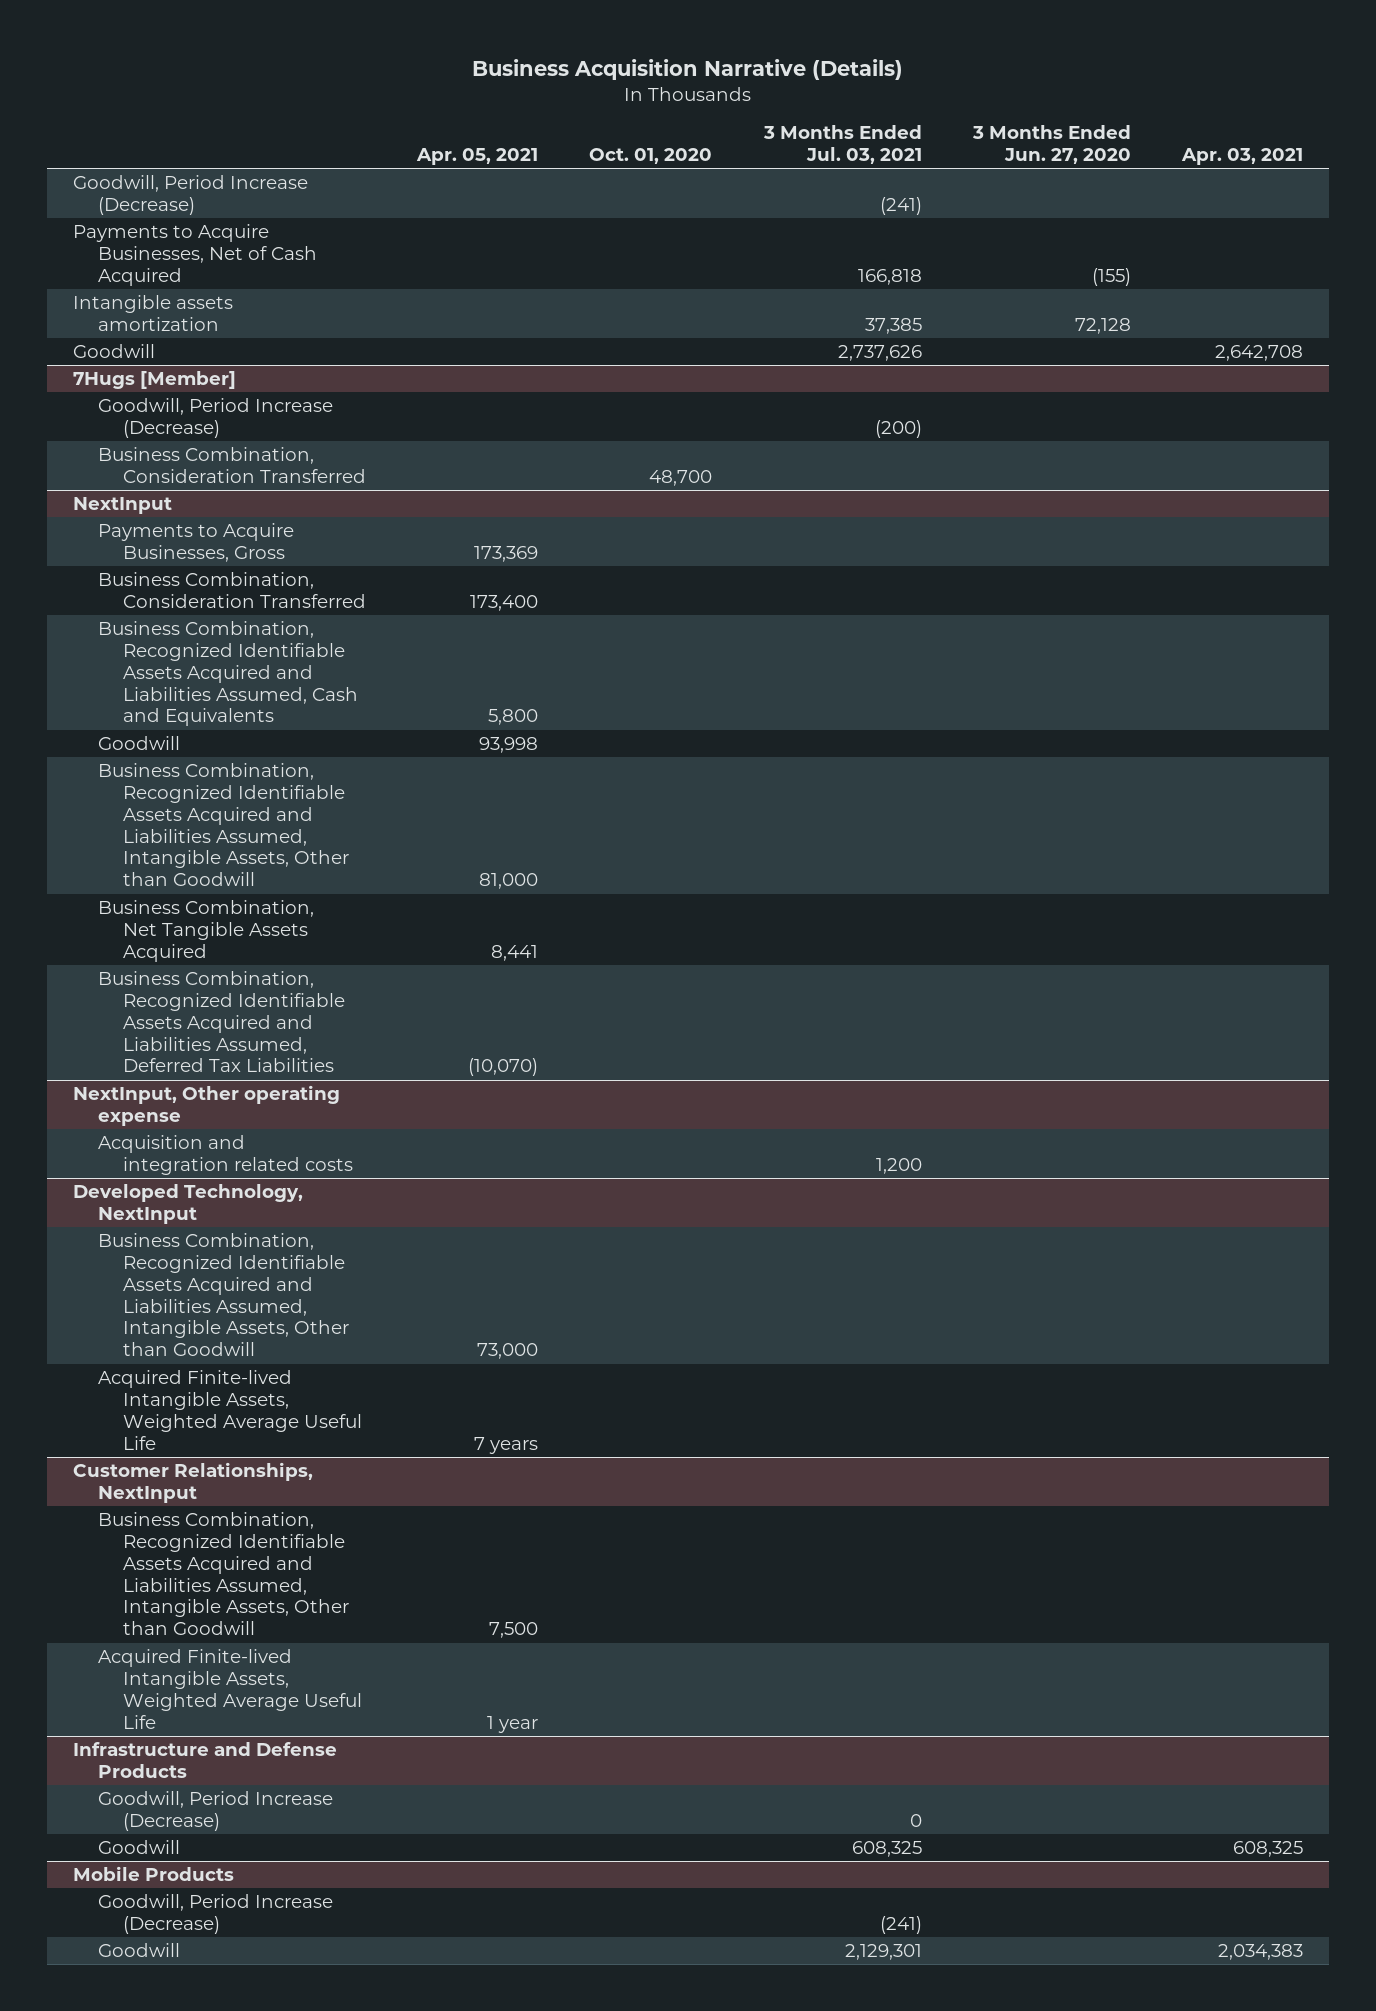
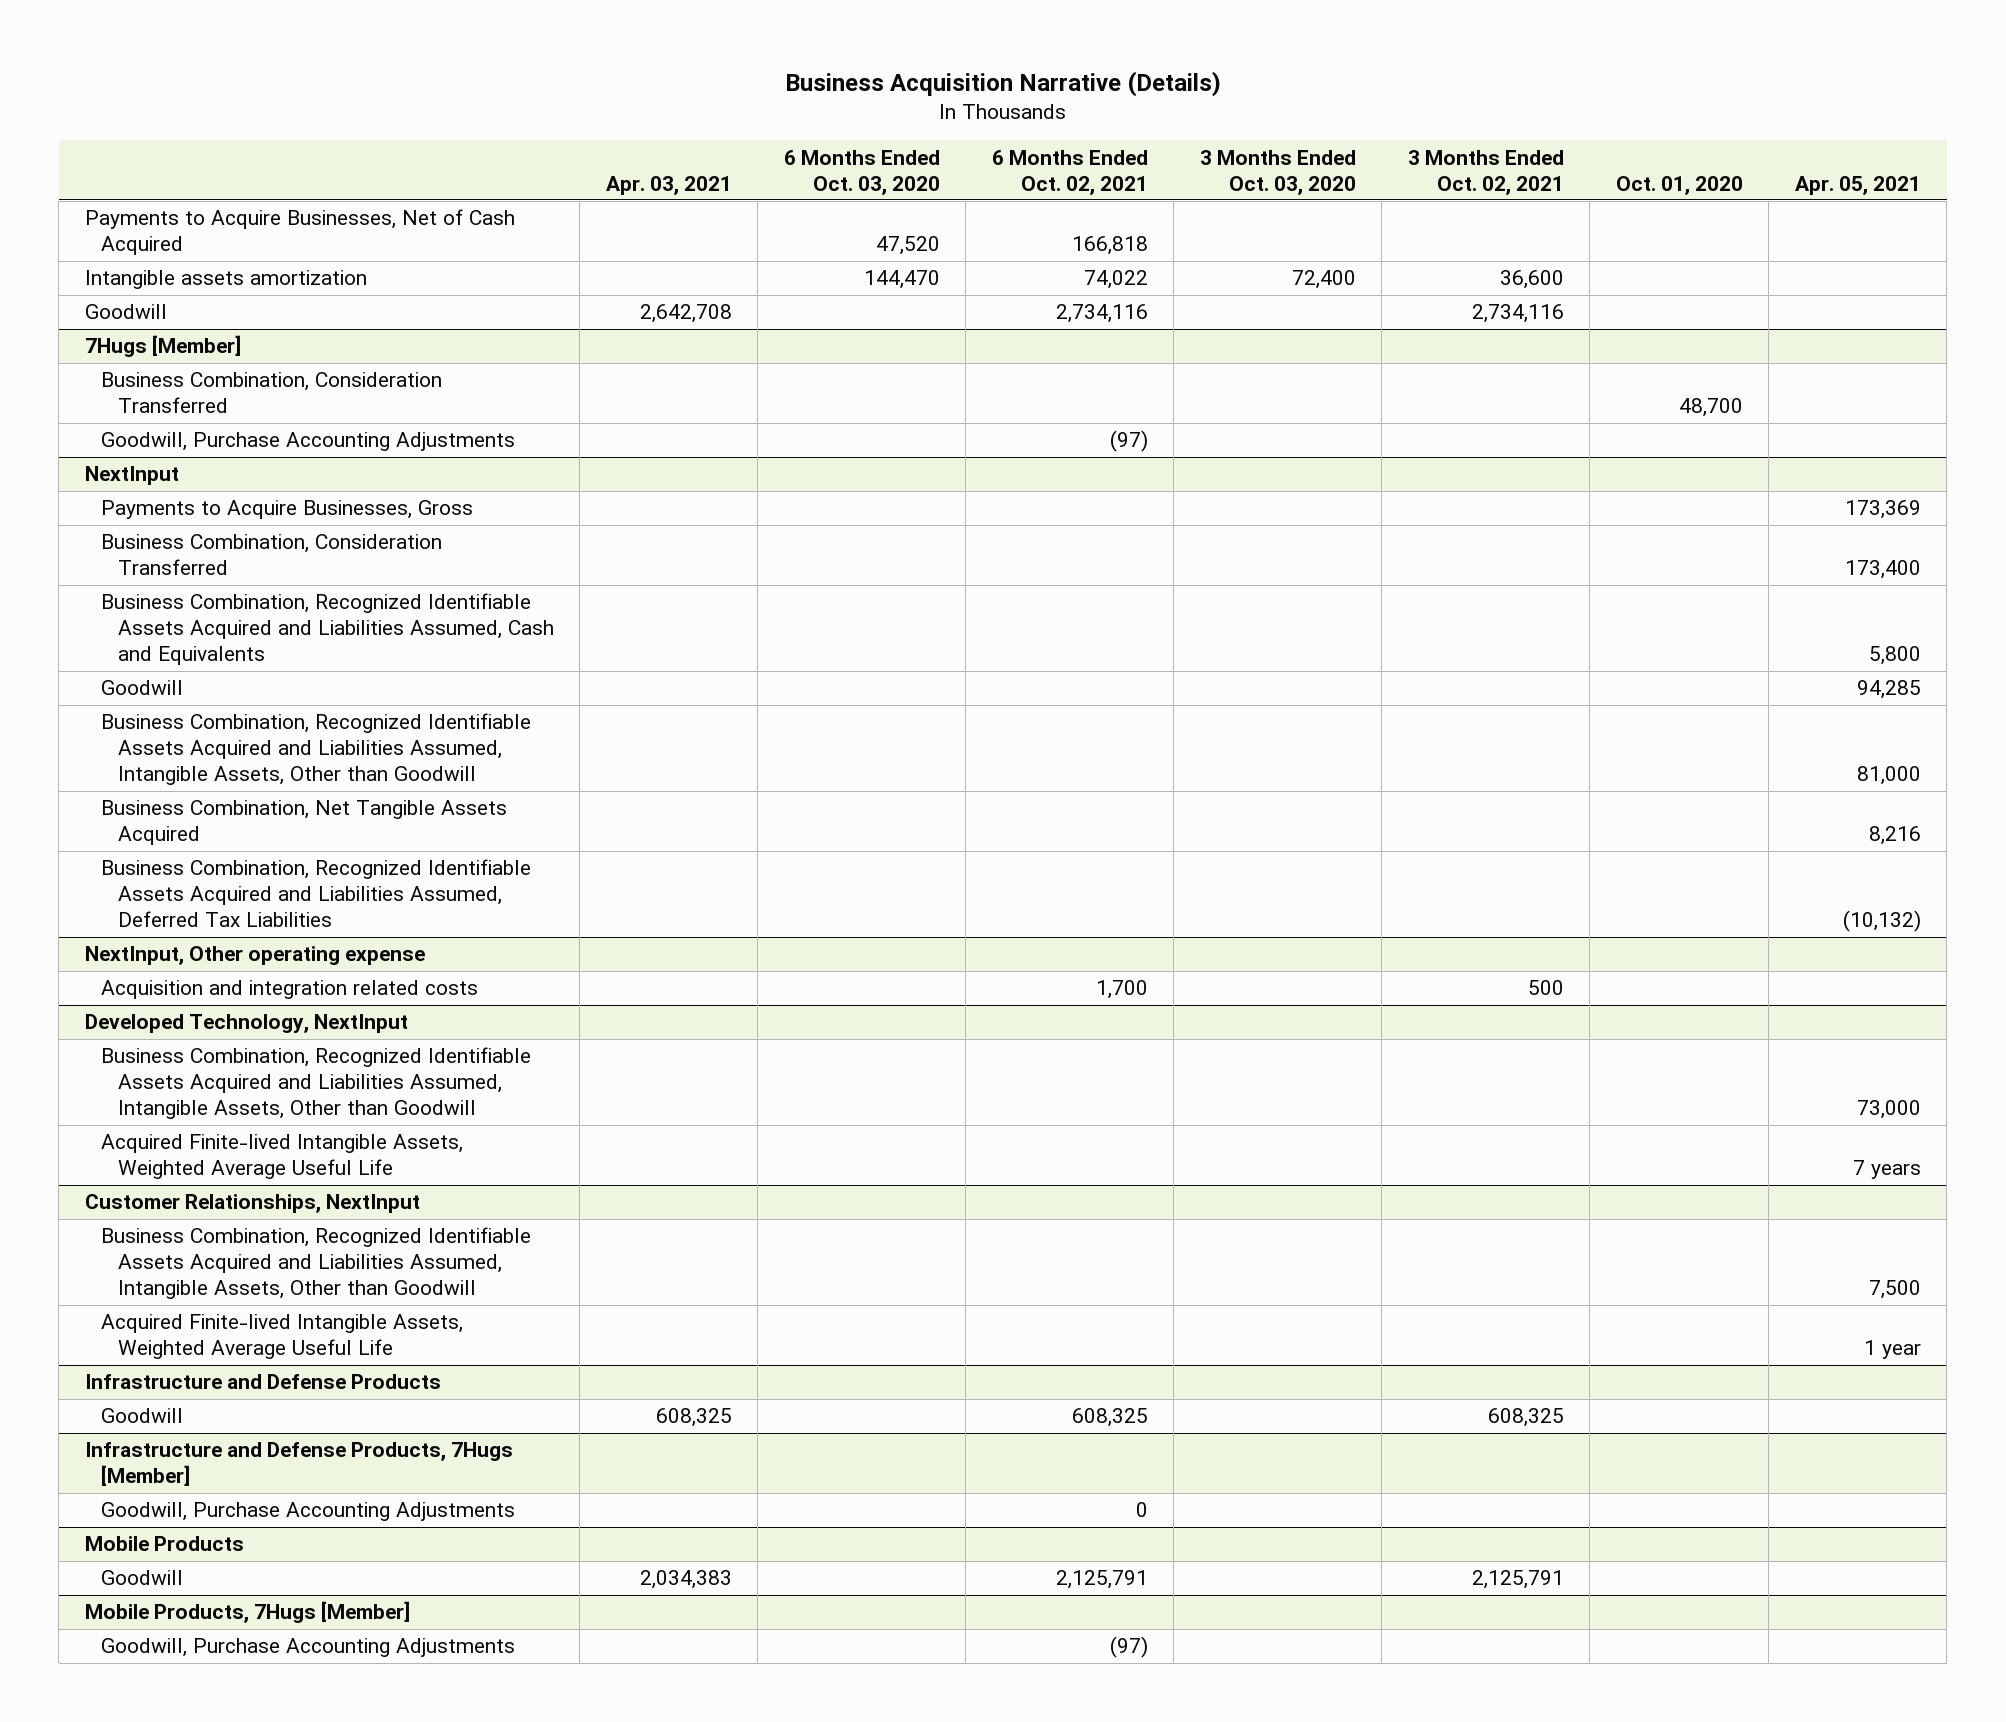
- | Apr. 05, 2021 | Oct. 01, 2020 | 3 Months Ended Jul. 03, 2021 | 3 Months Ended Jun. 27, 2020 | Apr. 03, 2021
+ | Apr. 03, 2021 | 6 Months Ended Oct. 03, 2020 | 6 Months Ended Oct. 02, 2021 | 3 Months Ended Oct. 03, 2020 | 3 Months Ended Oct. 02, 2021 | Oct. 01, 2020 | Apr. 05, 2021
- Goodwill, Period Increase (Decrease) | | | (241) | |
@ 7Hugs [Member]
- Goodwill, Period Increase (Decrease) | | | (200) | |
+ Goodwill, Purchase Accounting Adjustments | | | (97) | | | |
@ NextInput
- Goodwill | 93,998 | | | |
+ Goodwill | | | | | | | 94,285
- Business Combination, Net Tangible Assets Acquired | 8,441 | | | |
- Business Combination, Recognized Identifiable Assets Acquired and Liabilities Assumed, Deferred Tax Liabilities | (10,070) | | | |
+ Business Combination, Net Tangible Assets Acquired | | | | | | | 8,216
+ Business Combination, Recognized Identifiable Assets Acquired and Liabilities Assumed, Deferred Tax Liabilities | | | | | | | (10,132)
@ Infrastructure and Defense Products
- Goodwill, Period Increase (Decrease) | | | 0 | |
+ Infrastructure and Defense Products, 7Hugs [Member]
+ Goodwill, Purchase Accounting Adjustments | | | 0 | | | |
@ Mobile Products
- Goodwill, Period Increase (Decrease) | | | (241) | |
+ Mobile Products, 7Hugs [Member]
+ Goodwill, Purchase Accounting Adjustments | | | (97) | | | |

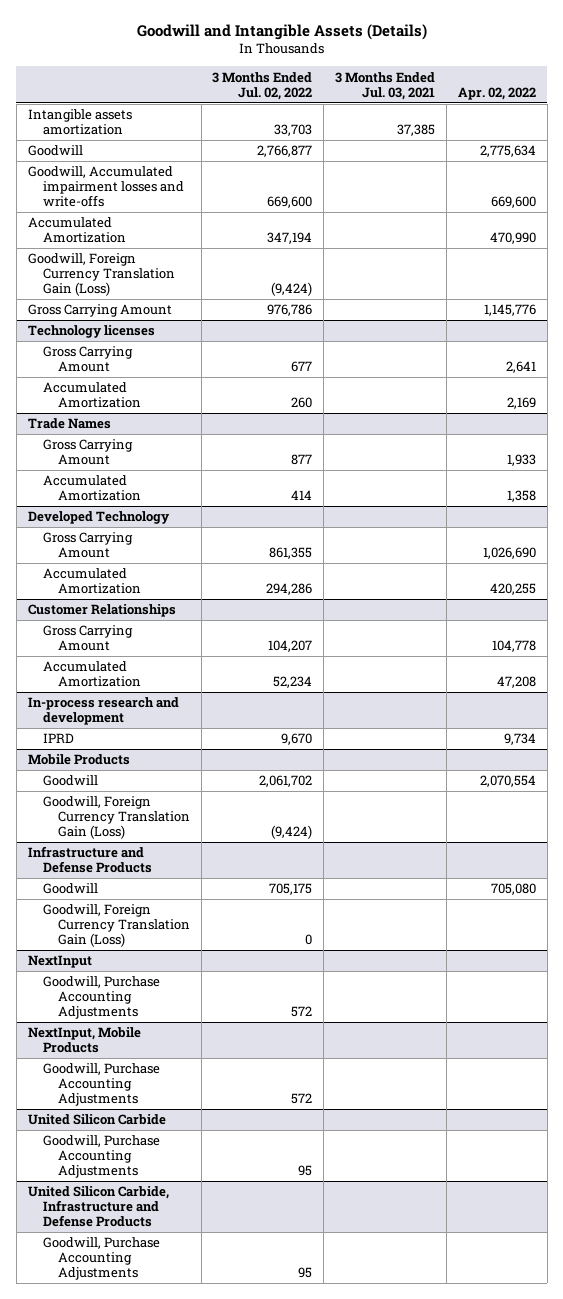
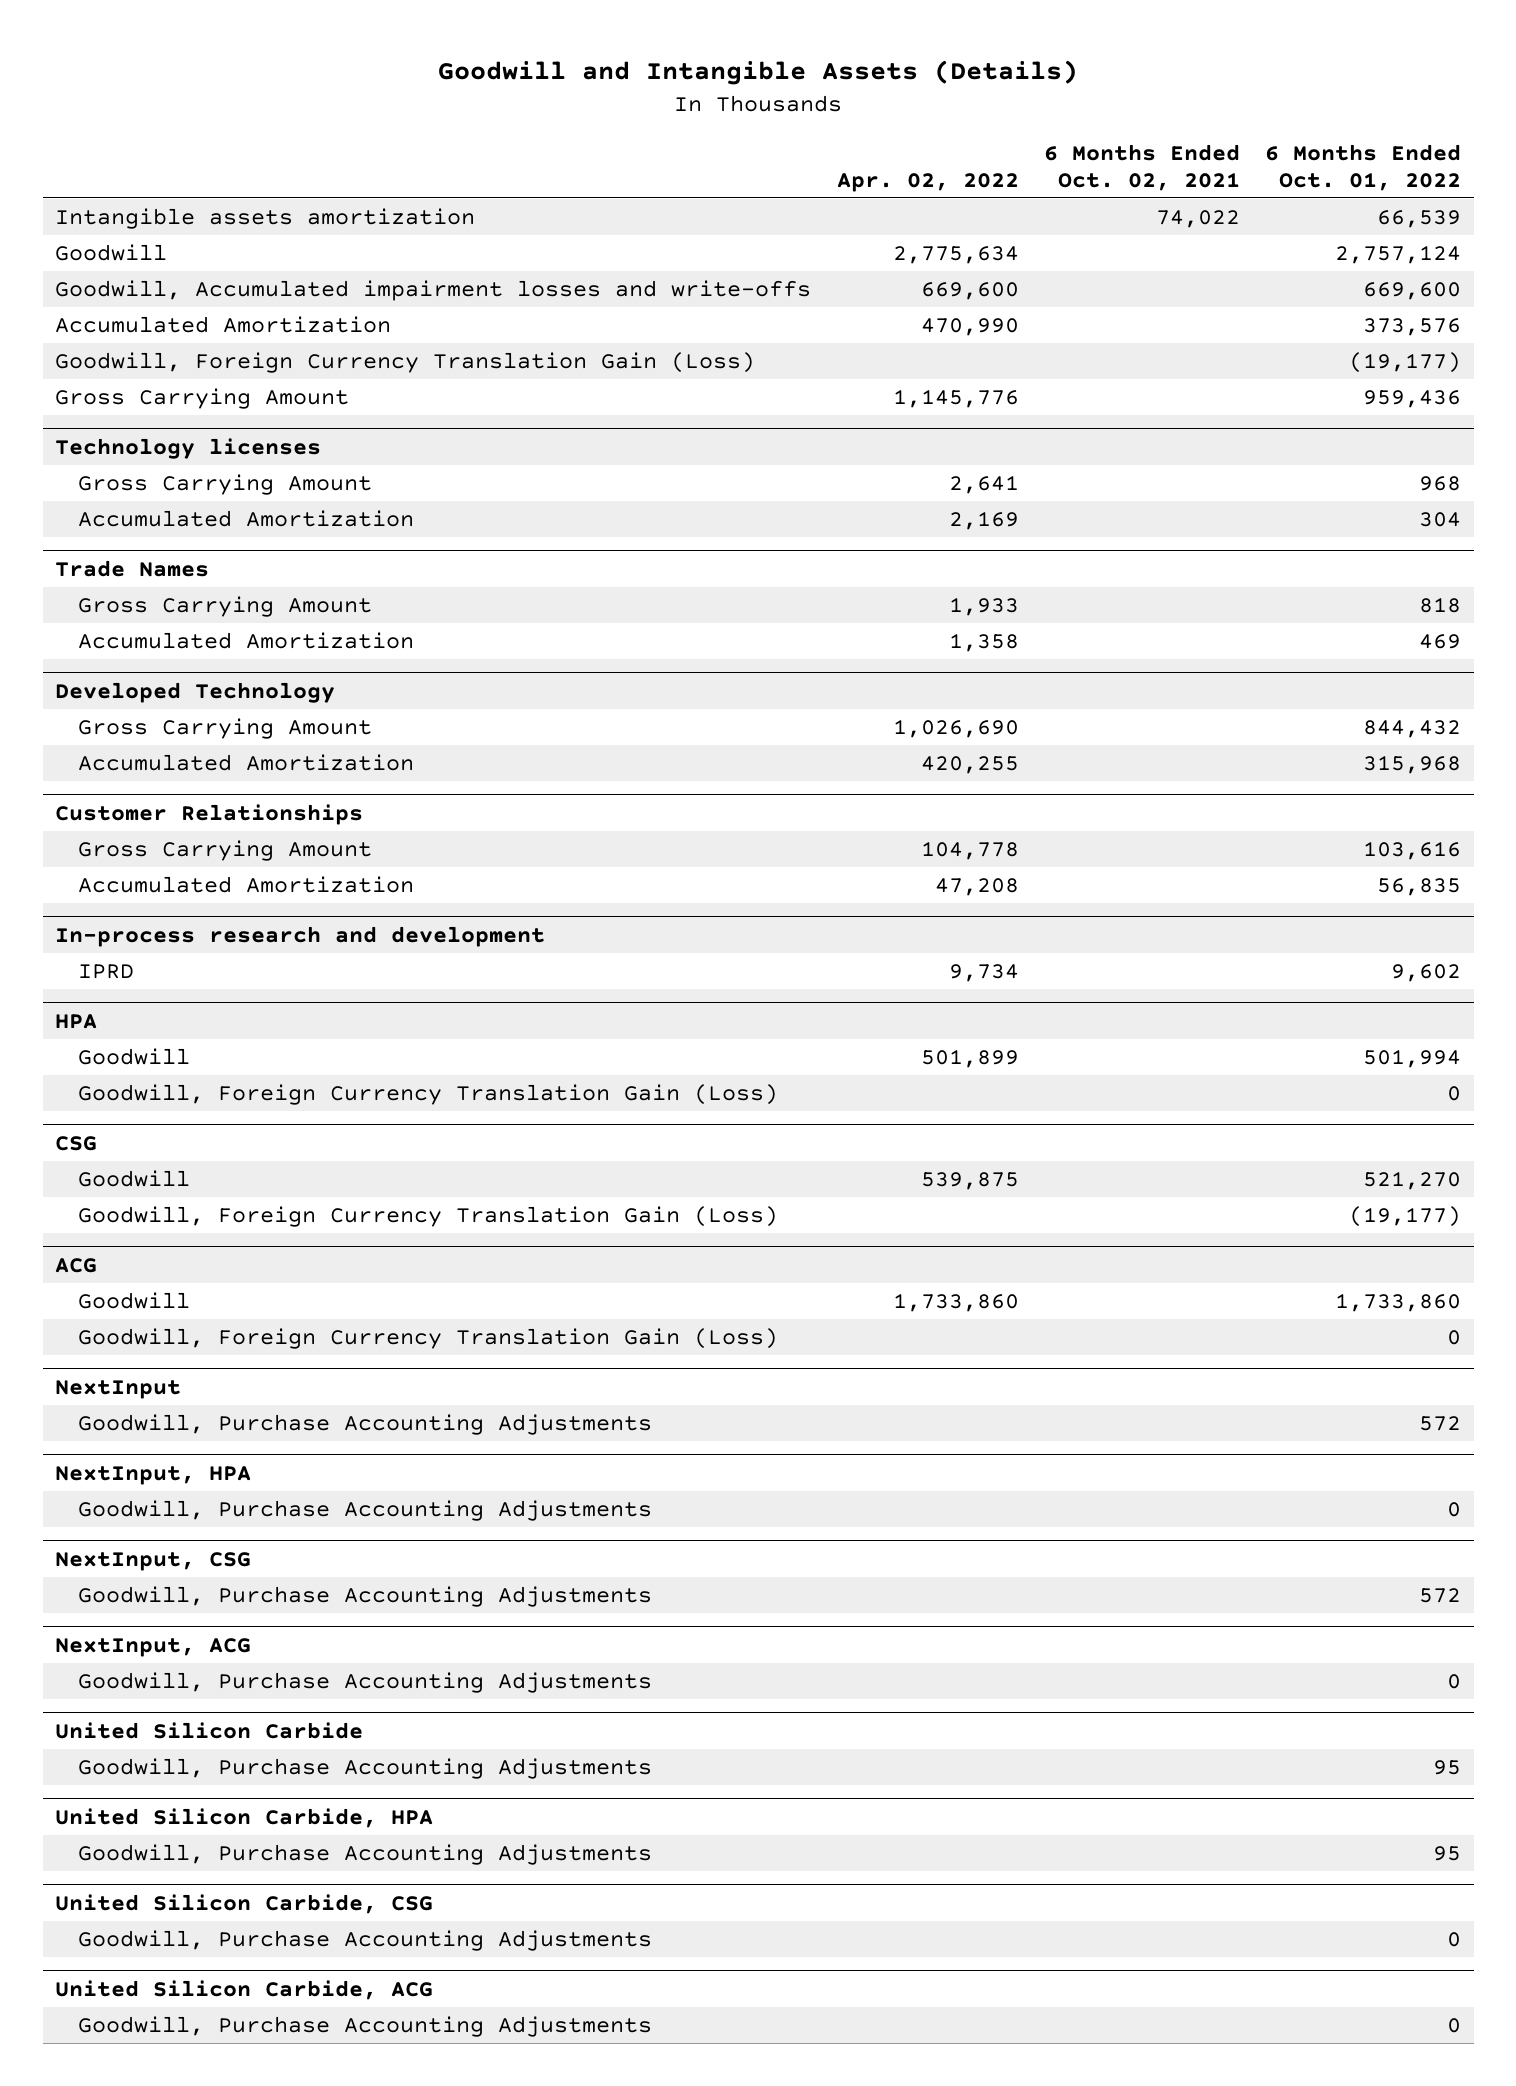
- | 3 Months Ended Jul. 02, 2022 | 3 Months Ended Jul. 03, 2021 | Apr. 02, 2022
+ | Apr. 02, 2022 | 6 Months Ended Oct. 02, 2021 | 6 Months Ended Oct. 01, 2022
- Mobile Products
- Goodwill | 2,061,702 | | 2,070,554
- Goodwill, Foreign Currency Translation Gain (Loss) | (9,424) | |
- Infrastructure and Defense Products
- Goodwill | 705,175 | | 705,080
- Goodwill, Foreign Currency Translation Gain (Loss) | 0 | |
+ HPA
+ Goodwill | 501,899 | | 501,994
+ Goodwill, Foreign Currency Translation Gain (Loss) | | | 0
+ CSG
+ Goodwill | 539,875 | | 521,270
+ Goodwill, Foreign Currency Translation Gain (Loss) | | | (19,177)
+ ACG
+ Goodwill | 1,733,860 | | 1,733,860
+ Goodwill, Foreign Currency Translation Gain (Loss) | | | 0
- NextInput, Mobile Products
- Goodwill, Purchase Accounting Adjustments | 572 | |
+ NextInput, HPA
+ Goodwill, Purchase Accounting Adjustments | | | 0
+ NextInput, CSG
+ Goodwill, Purchase Accounting Adjustments | | | 572
+ NextInput, ACG
+ Goodwill, Purchase Accounting Adjustments | | | 0
- United Silicon Carbide, Infrastructure and Defense Products
- Goodwill, Purchase Accounting Adjustments | 95 | |
+ United Silicon Carbide, HPA
+ Goodwill, Purchase Accounting Adjustments | | | 95
+ United Silicon Carbide, CSG
+ Goodwill, Purchase Accounting Adjustments | | | 0
+ United Silicon Carbide, ACG
+ Goodwill, Purchase Accounting Adjustments | | | 0

